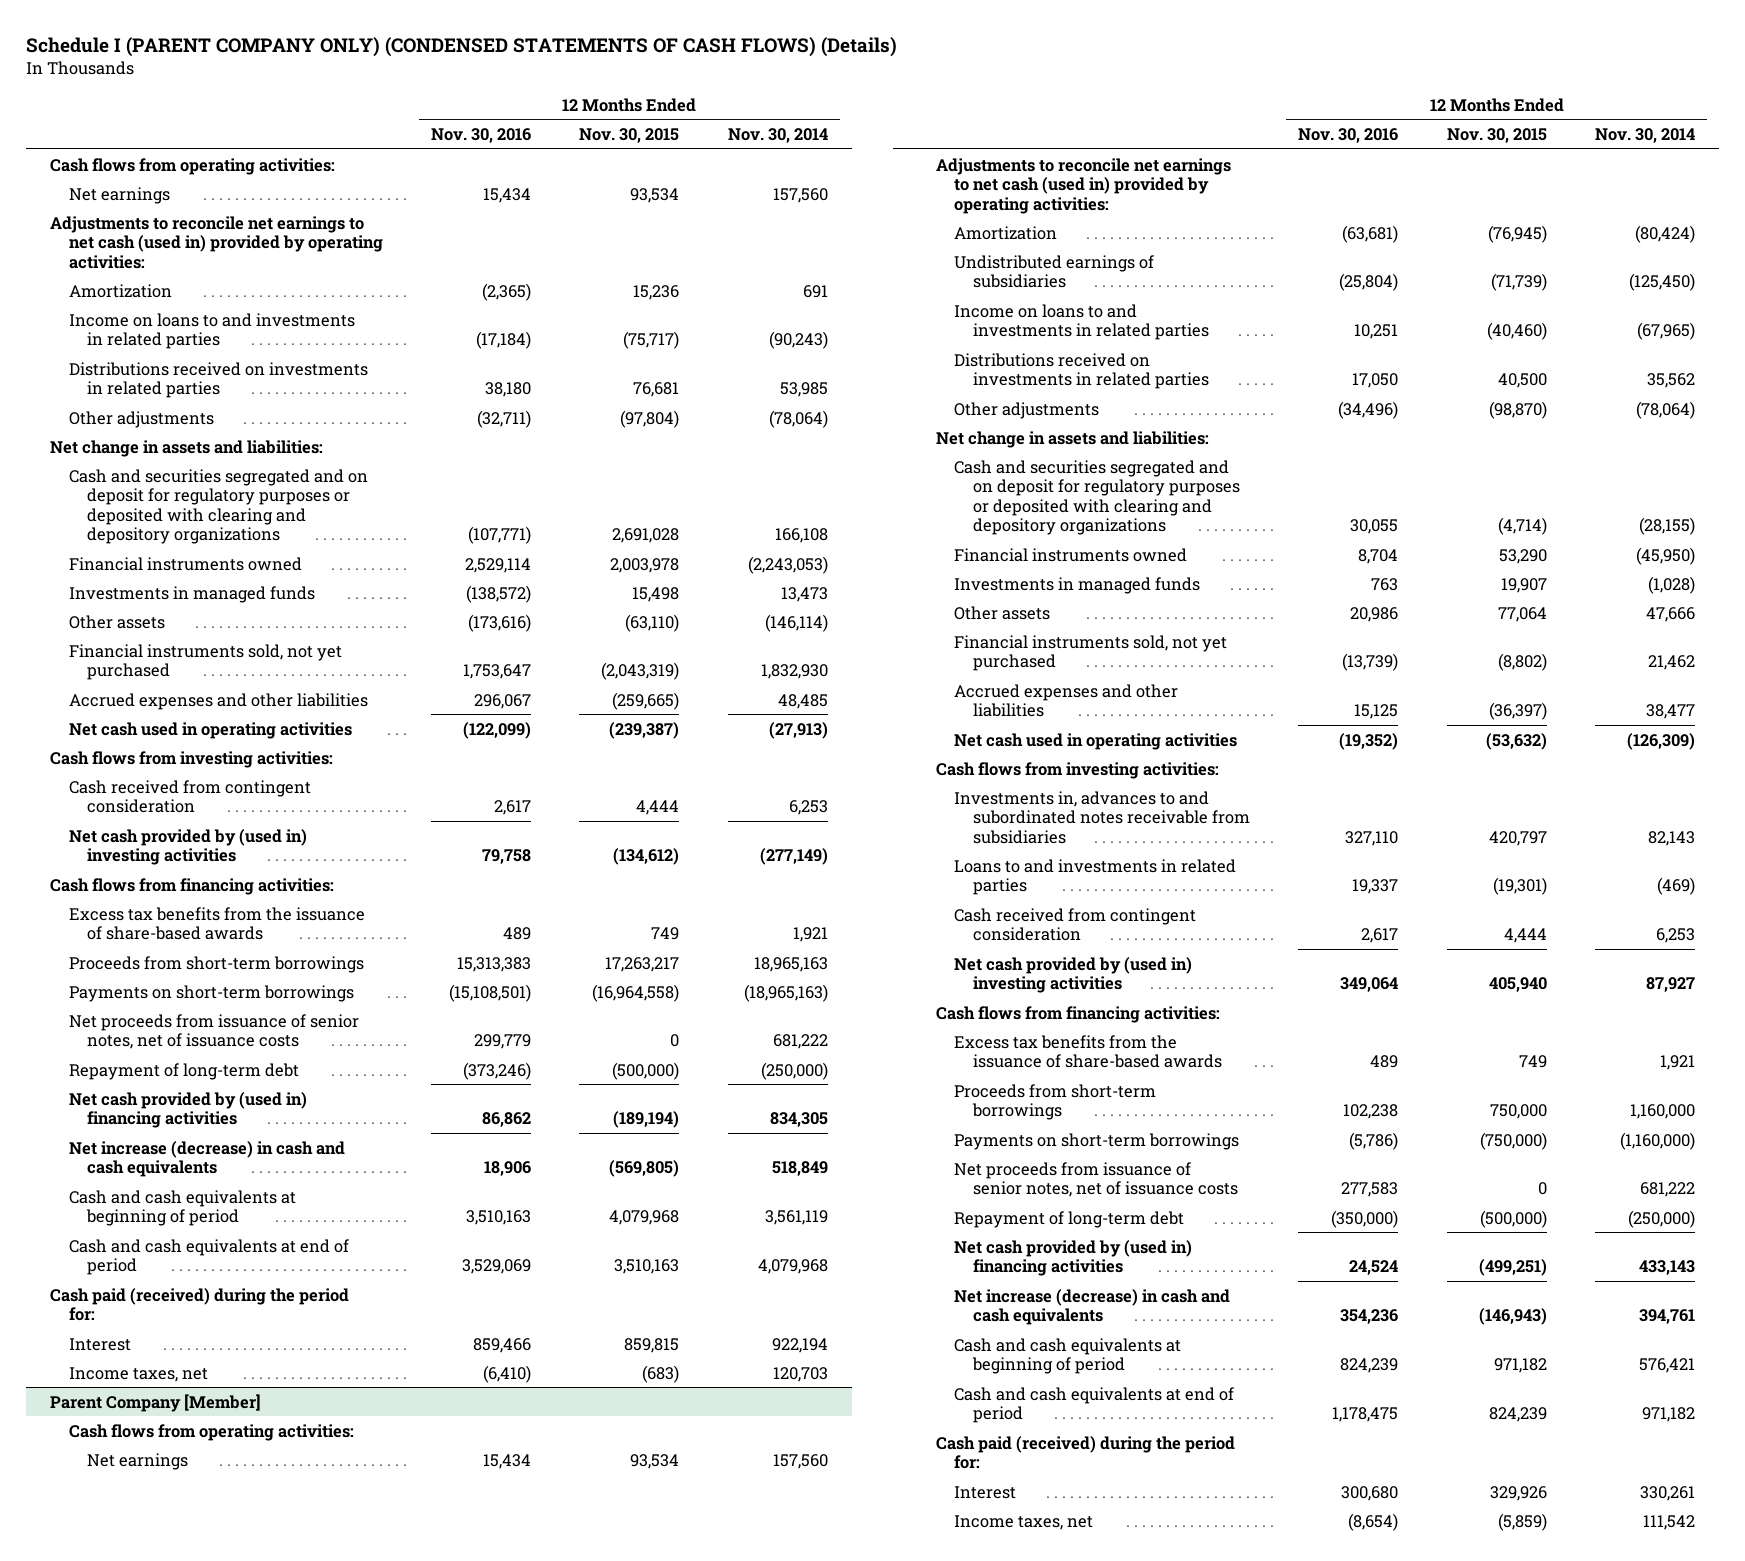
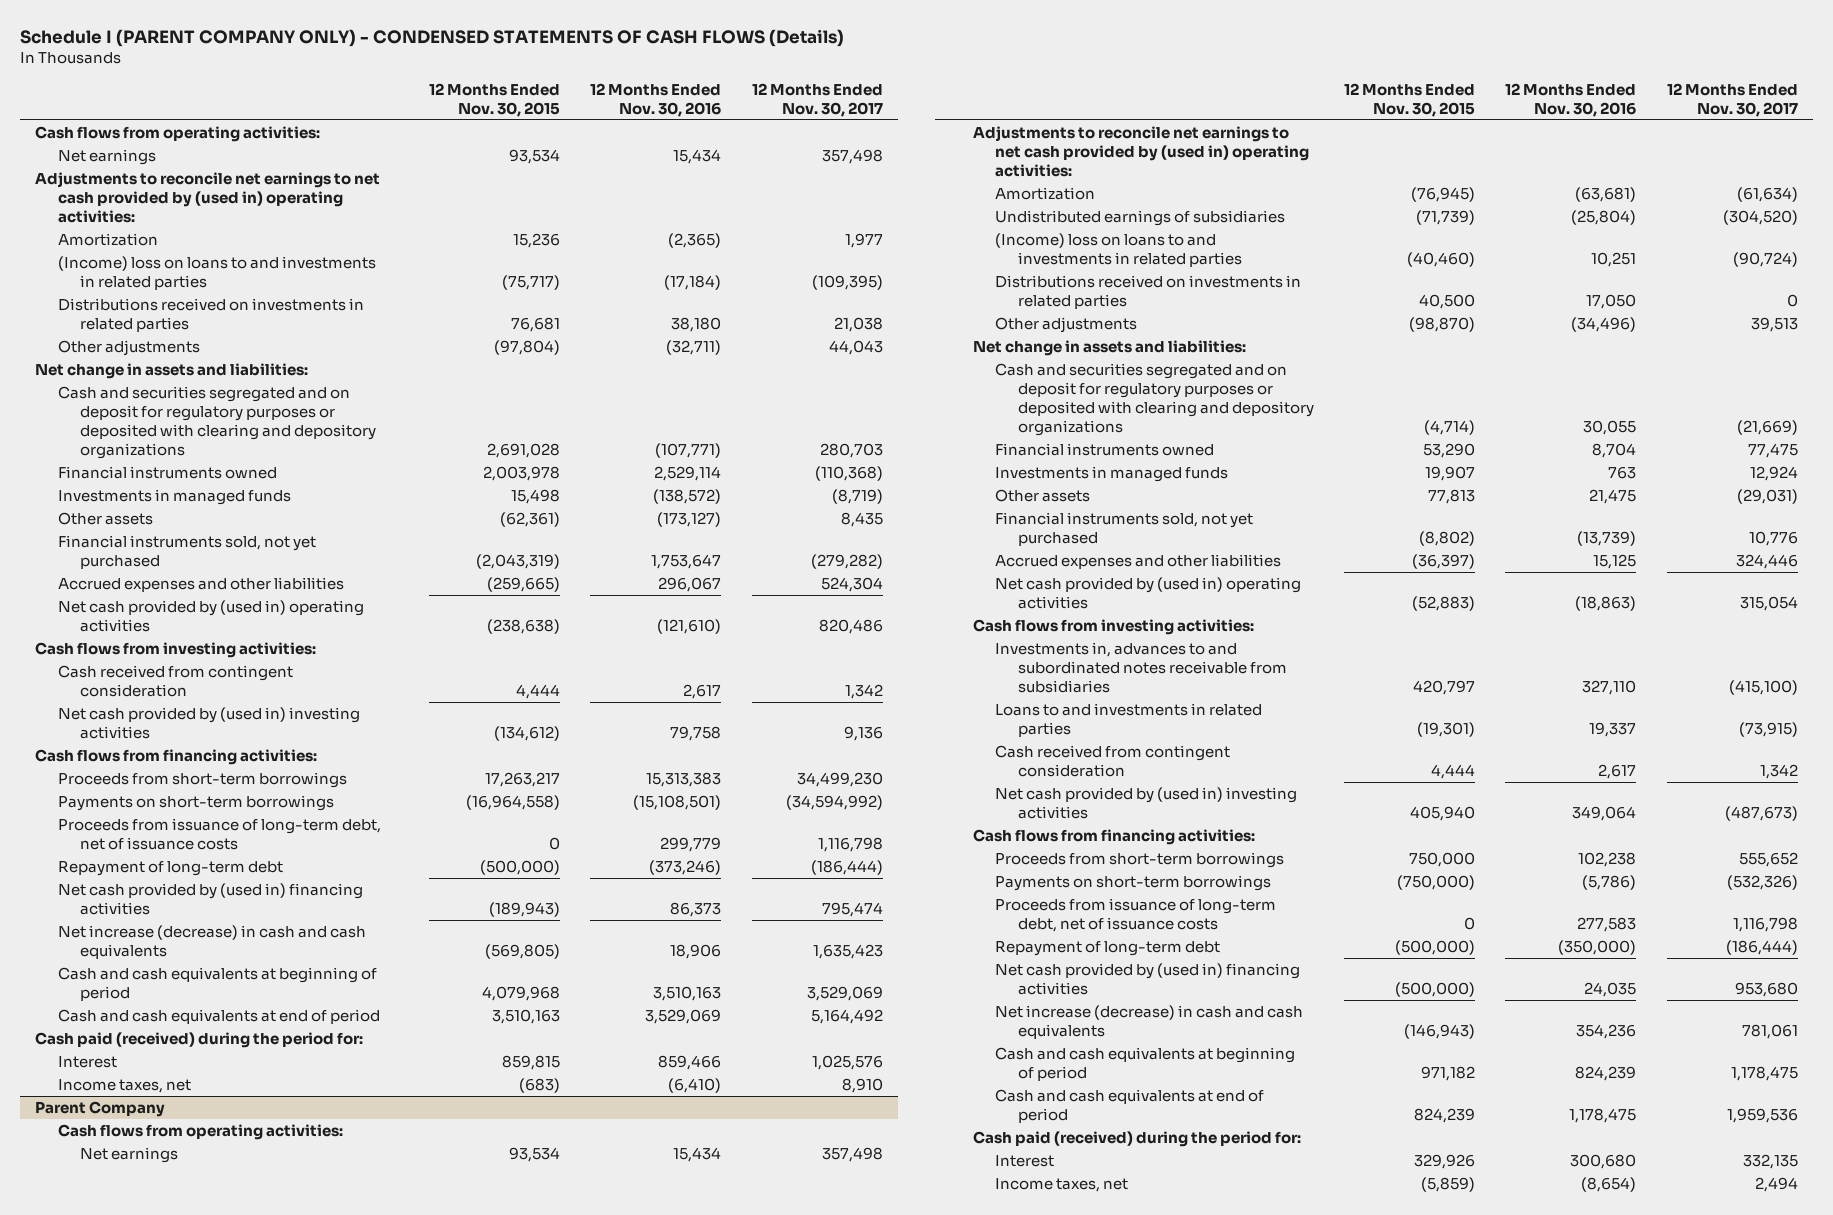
- Schedule I (PARENT COMPANY ONLY) (CONDENSED STATEMENTS OF CASH FLOWS) (Details)
+ Schedule I (PARENT COMPANY ONLY) - CONDENSED STATEMENTS OF CASH FLOWS (Details)
- | 12 Months Ended Nov. 30, 2016 | 12 Months Ended Nov. 30, 2015 | 12 Months Ended Nov. 30, 2014
+ | 12 Months Ended Nov. 30, 2015 | 12 Months Ended Nov. 30, 2016 | 12 Months Ended Nov. 30, 2017
- Adjustments to reconcile net earnings to net cash (used in) provided by operating activities:
+ Adjustments to reconcile net earnings to net cash provided by (used in) operating activities:
- Income on loans to and investments in related parties | (17,184) | (75,717) | (90,243)
+ (Income) loss on loans to and investments in related parties | (75,717) | (17,184) | (109,395)
- Other assets | (173,616) | (63,110) | (146,114)
+ Other assets | (62,361) | (173,127) | 8,435
- Net cash used in operating activities | (122,099) | (239,387) | (27,913)
+ Net cash provided by (used in) operating activities | (238,638) | (121,610) | 820,486
- Excess tax benefits from the issuance of share-based awards | 489 | 749 | 1,921
- Net proceeds from issuance of senior notes, net of issuance costs | 299,779 | 0 | 681,222
+ Proceeds from issuance of long-term debt, net of issuance costs | 0 | 299,779 | 1,116,798
- Net cash provided by (used in) financing activities | 86,862 | (189,194) | 834,305
+ Net cash provided by (used in) financing activities | (189,943) | 86,373 | 795,474
- Parent Company [Member]
+ Parent Company
- Adjustments to reconcile net earnings to net cash (used in) provided by operating activities:
+ Adjustments to reconcile net earnings to net cash provided by (used in) operating activities:
- Income on loans to and investments in related parties | 10,251 | (40,460) | (67,965)
+ (Income) loss on loans to and investments in related parties | (40,460) | 10,251 | (90,724)
- Other assets | 20,986 | 77,064 | 47,666
+ Other assets | 77,813 | 21,475 | (29,031)
- Net cash used in operating activities | (19,352) | (53,632) | (126,309)
+ Net cash provided by (used in) operating activities | (52,883) | (18,863) | 315,054
- Excess tax benefits from the issuance of share-based awards | 489 | 749 | 1,921
- Net proceeds from issuance of senior notes, net of issuance costs | 277,583 | 0 | 681,222
+ Proceeds from issuance of long-term debt, net of issuance costs | 0 | 277,583 | 1,116,798
- Net cash provided by (used in) financing activities | 24,524 | (499,251) | 433,143
+ Net cash provided by (used in) financing activities | (500,000) | 24,035 | 953,680

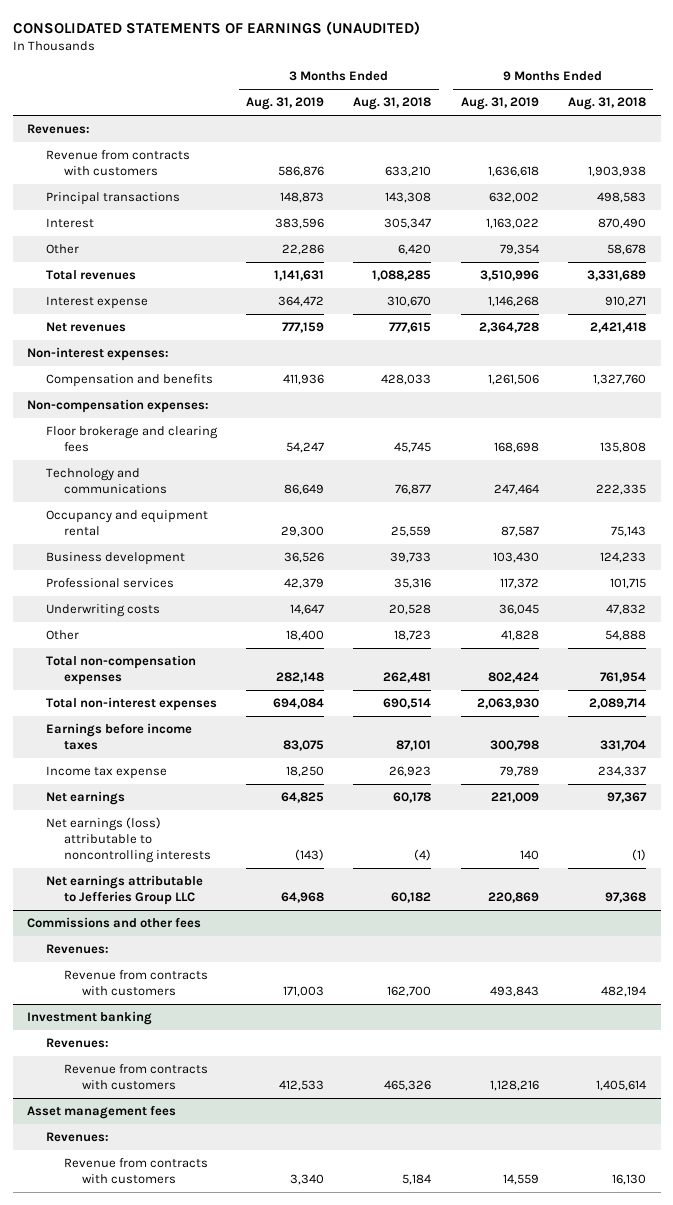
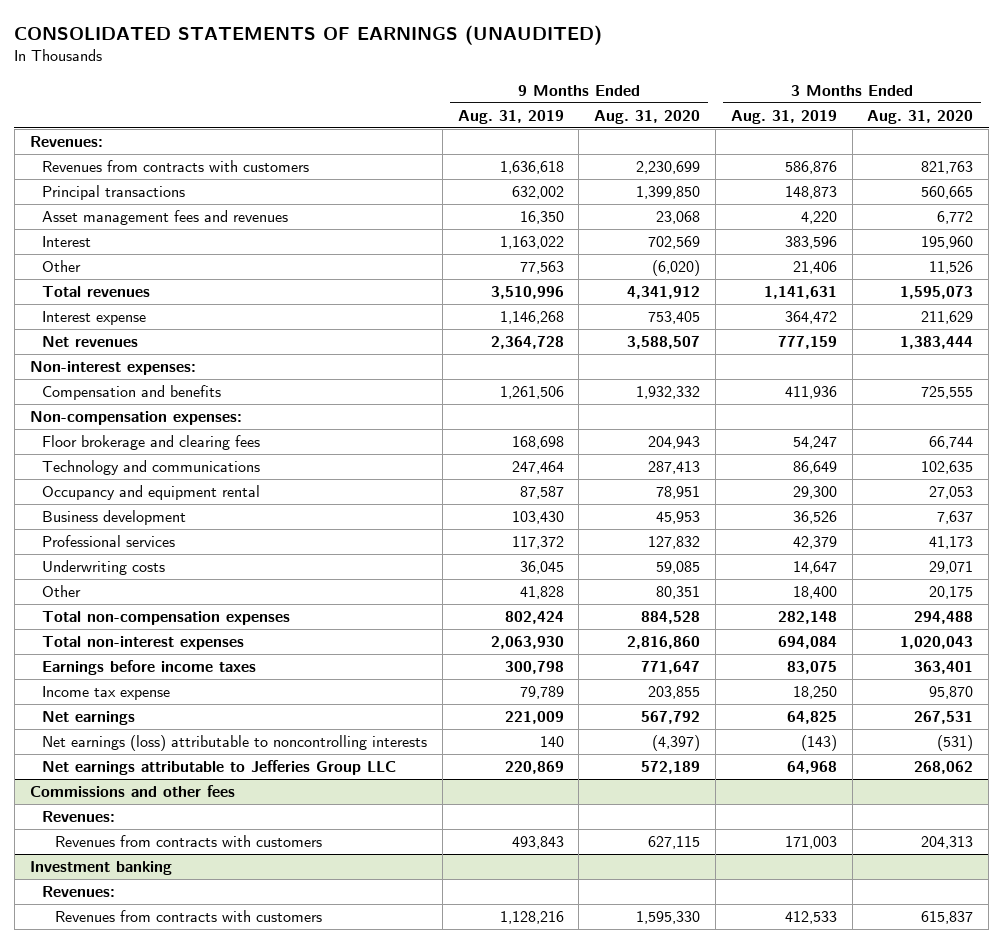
- | 3 Months Ended Aug. 31, 2019 | 3 Months Ended Aug. 31, 2018 | 9 Months Ended Aug. 31, 2019 | 9 Months Ended Aug. 31, 2018
+ | 9 Months Ended Aug. 31, 2019 | 9 Months Ended Aug. 31, 2020 | 3 Months Ended Aug. 31, 2019 | 3 Months Ended Aug. 31, 2020
- Revenue from contracts with customers | 586,876 | 633,210 | 1,636,618 | 1,903,938
+ Revenues from contracts with customers | 1,636,618 | 2,230,699 | 586,876 | 821,763
+ Asset management fees and revenues | 16,350 | 23,068 | 4,220 | 6,772
- Other | 22,286 | 6,420 | 79,354 | 58,678
+ Other | 77,563 | (6,020) | 21,406 | 11,526
@ Commissions and other fees
- Revenue from contracts with customers | 171,003 | 162,700 | 493,843 | 482,194
+ Revenues from contracts with customers | 493,843 | 627,115 | 171,003 | 204,313
@ Investment banking
- Revenue from contracts with customers | 412,533 | 465,326 | 1,128,216 | 1,405,614
- Asset management fees
- Revenues:
- Revenue from contracts with customers | 3,340 | 5,184 | 14,559 | 16,130
@ Investment banking
+ Revenues from contracts with customers | 1,128,216 | 1,595,330 | 412,533 | 615,837

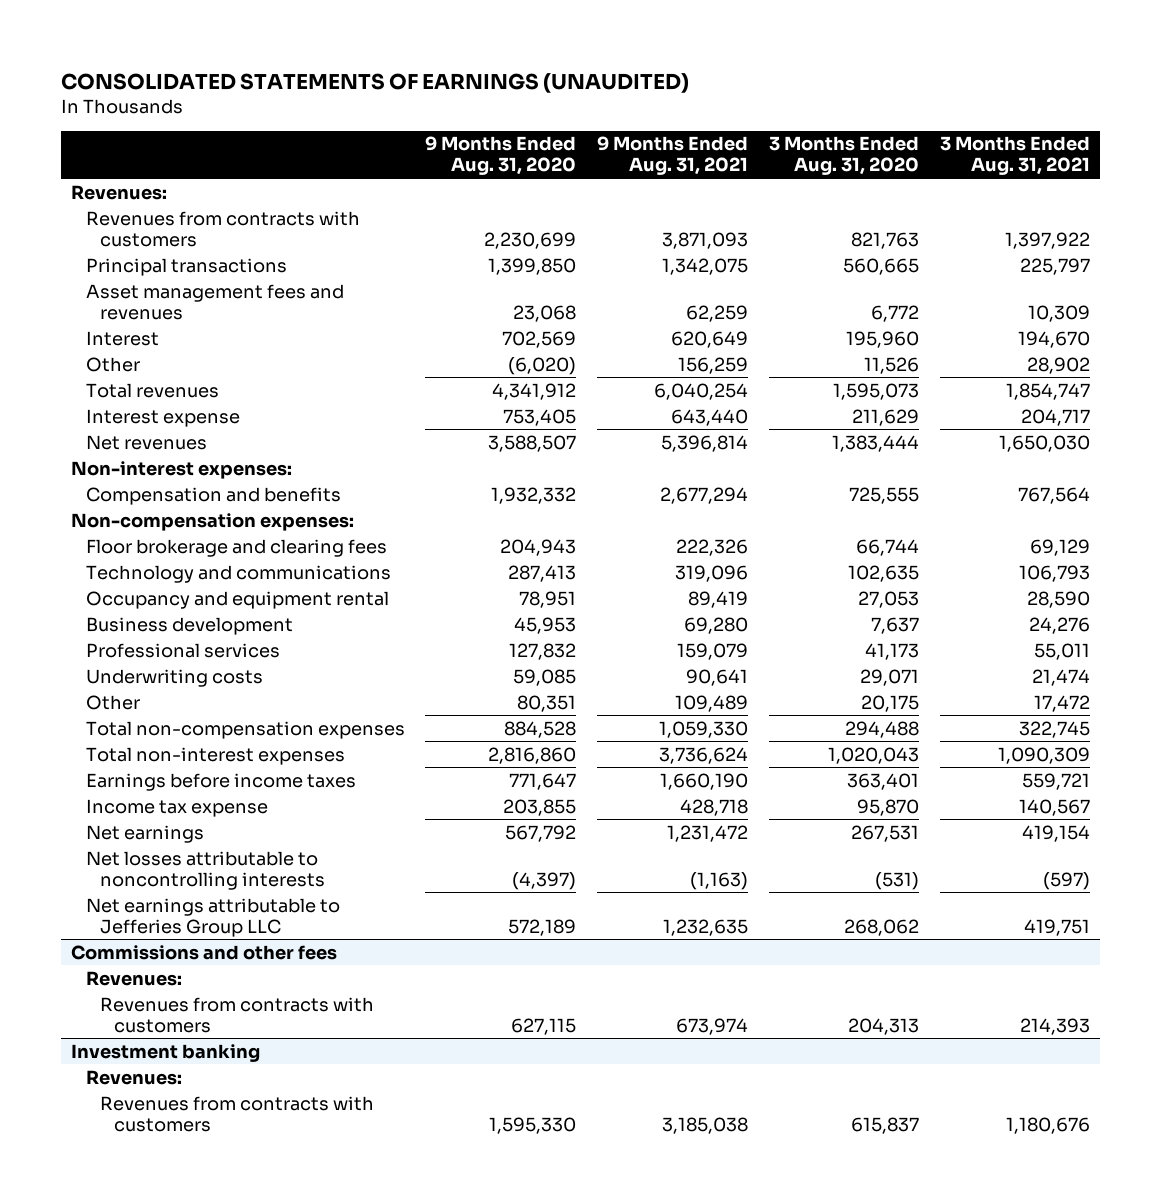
- | 9 Months Ended Aug. 31, 2019 | 9 Months Ended Aug. 31, 2020 | 3 Months Ended Aug. 31, 2019 | 3 Months Ended Aug. 31, 2020
+ | 9 Months Ended Aug. 31, 2020 | 9 Months Ended Aug. 31, 2021 | 3 Months Ended Aug. 31, 2020 | 3 Months Ended Aug. 31, 2021
- Net earnings (loss) attributable to noncontrolling interests | 140 | (4,397) | (143) | (531)
+ Net losses attributable to noncontrolling interests | (4,397) | (1,163) | (531) | (597)

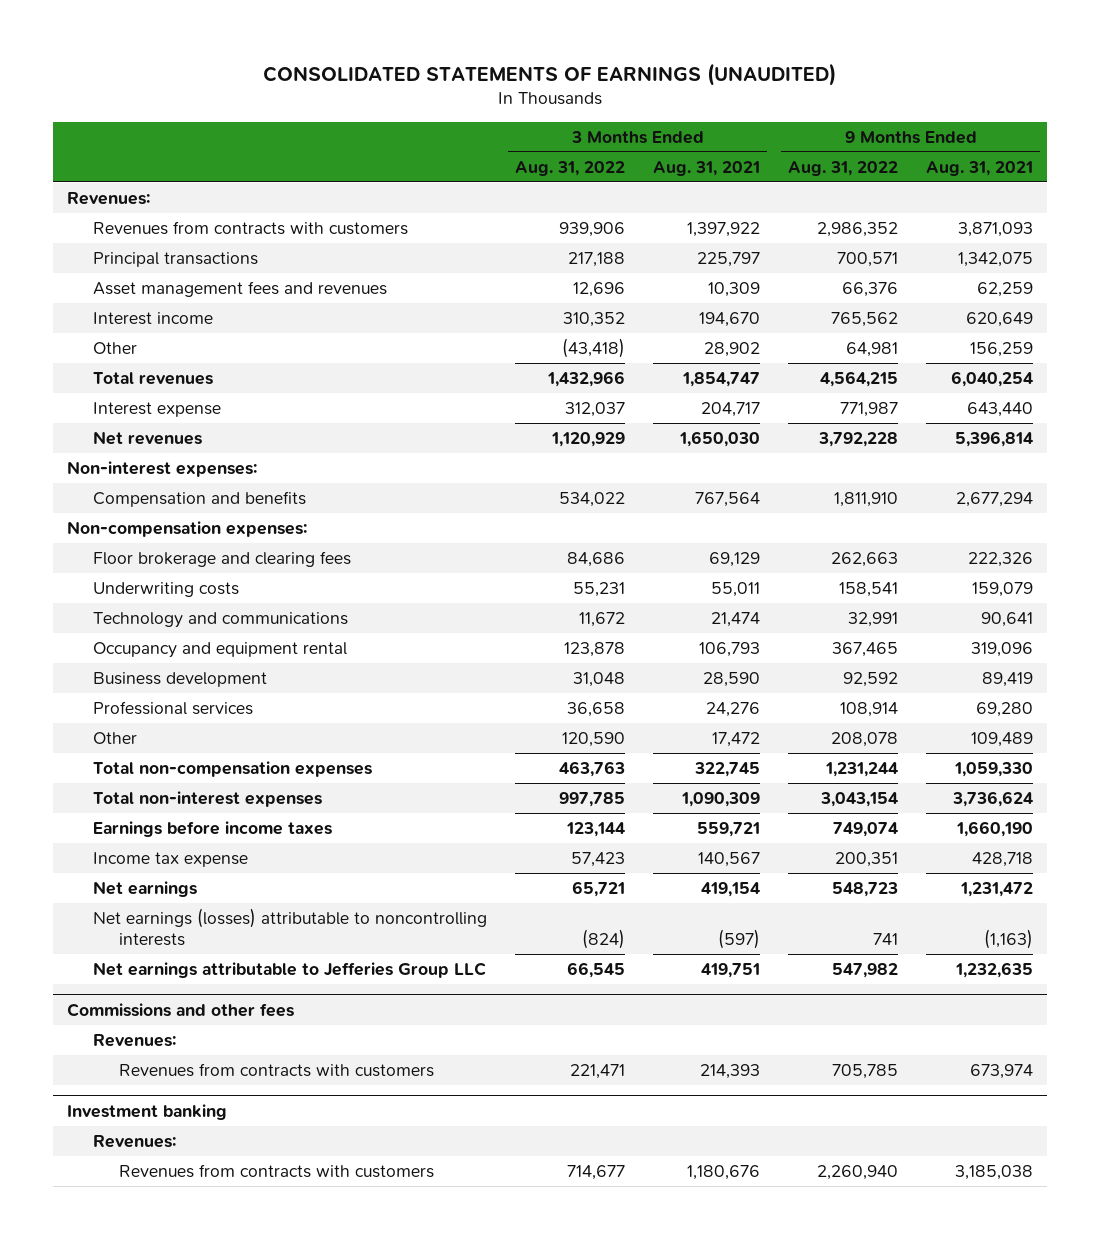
- | 9 Months Ended Aug. 31, 2020 | 9 Months Ended Aug. 31, 2021 | 3 Months Ended Aug. 31, 2020 | 3 Months Ended Aug. 31, 2021
+ | 3 Months Ended Aug. 31, 2022 | 3 Months Ended Aug. 31, 2021 | 9 Months Ended Aug. 31, 2022 | 9 Months Ended Aug. 31, 2021
- Interest | 702,569 | 620,649 | 195,960 | 194,670
+ Interest income | 310,352 | 194,670 | 765,562 | 620,649
- Technology and communications | 287,413 | 319,096 | 102,635 | 106,793
- Occupancy and equipment rental | 78,951 | 89,419 | 27,053 | 28,590
- Business development | 45,953 | 69,280 | 7,637 | 24,276
- Professional services | 127,832 | 159,079 | 41,173 | 55,011
- Underwriting costs | 59,085 | 90,641 | 29,071 | 21,474
+ Underwriting costs | 55,231 | 55,011 | 158,541 | 159,079
+ Technology and communications | 11,672 | 21,474 | 32,991 | 90,641
+ Occupancy and equipment rental | 123,878 | 106,793 | 367,465 | 319,096
+ Business development | 31,048 | 28,590 | 92,592 | 89,419
+ Professional services | 36,658 | 24,276 | 108,914 | 69,280
- Net losses attributable to noncontrolling interests | (4,397) | (1,163) | (531) | (597)
+ Net earnings (losses) attributable to noncontrolling interests | (824) | (597) | 741 | (1,163)

